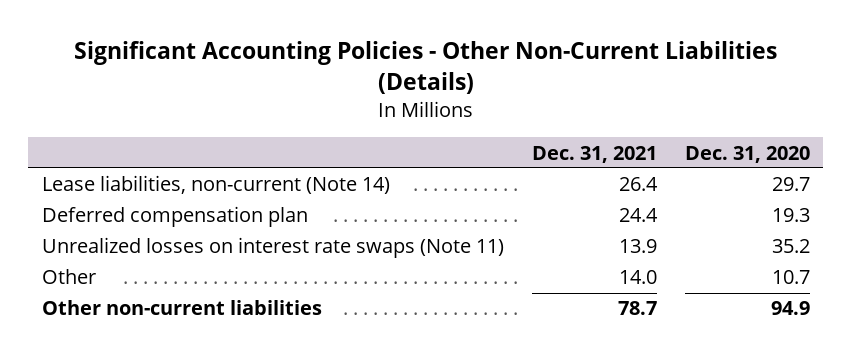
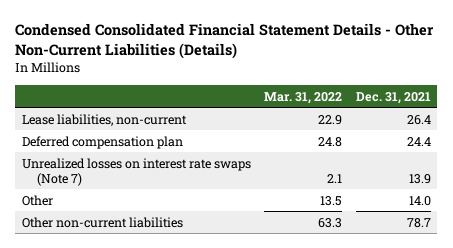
- Significant Accounting Policies - Other Non-Current Liabilities (Details)
+ Condensed Consolidated Financial Statement Details - Other Non-Current Liabilities (Details)
- | Dec. 31, 2021 | Dec. 31, 2020
+ | Mar. 31, 2022 | Dec. 31, 2021
- Lease liabilities, non-current (Note 14) | 26.4 | 29.7
+ Lease liabilities, non-current | 22.9 | 26.4
- Unrealized losses on interest rate swaps (Note 11) | 13.9 | 35.2
+ Unrealized losses on interest rate swaps (Note 7) | 2.1 | 13.9

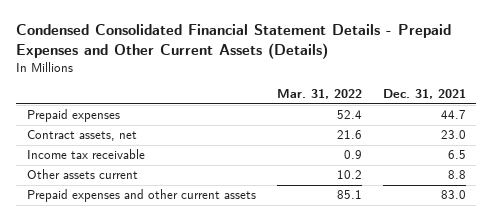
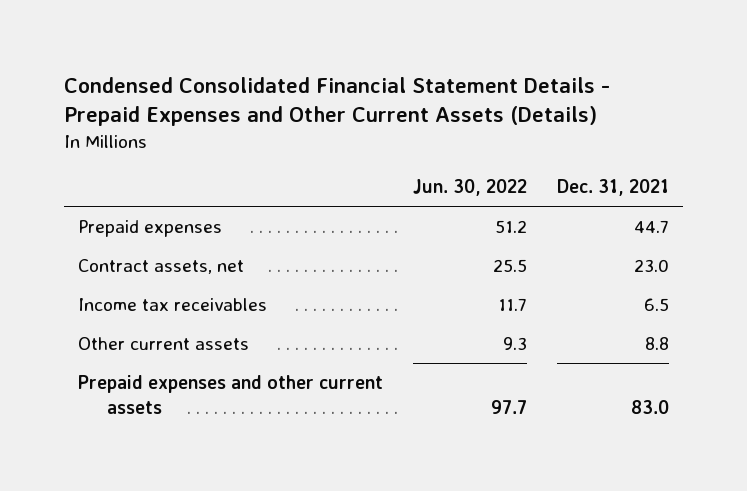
- | Mar. 31, 2022 | Dec. 31, 2021
+ | Jun. 30, 2022 | Dec. 31, 2021
- Income tax receivable | 0.9 | 6.5
- Other assets current | 10.2 | 8.8
+ Income tax receivables | 11.7 | 6.5
+ Other current assets | 9.3 | 8.8

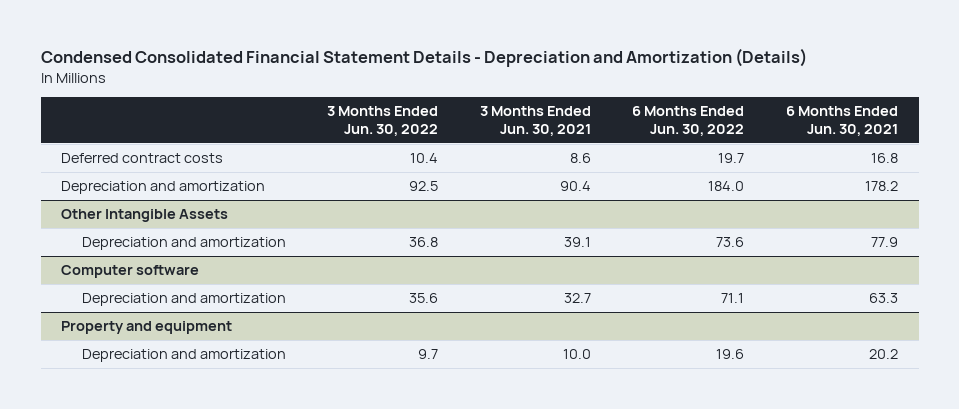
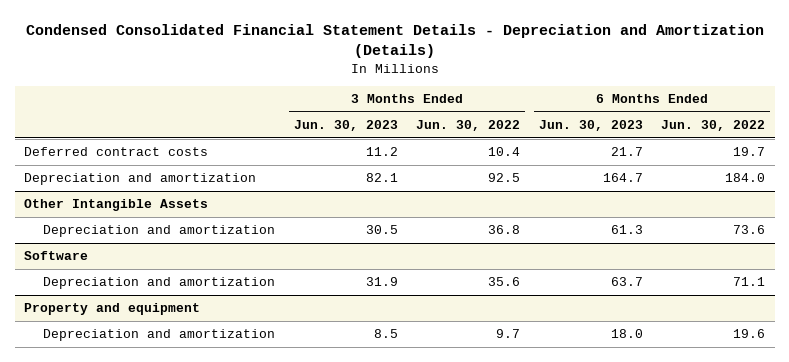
- | 3 Months Ended Jun. 30, 2022 | 3 Months Ended Jun. 30, 2021 | 6 Months Ended Jun. 30, 2022 | 6 Months Ended Jun. 30, 2021
+ | 3 Months Ended Jun. 30, 2023 | 3 Months Ended Jun. 30, 2022 | 6 Months Ended Jun. 30, 2023 | 6 Months Ended Jun. 30, 2022
- Computer software
+ Software

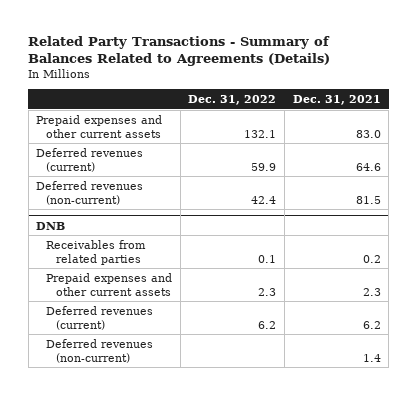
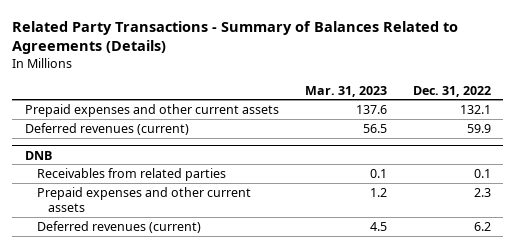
- | Dec. 31, 2022 | Dec. 31, 2021
+ | Mar. 31, 2023 | Dec. 31, 2022
- Deferred revenues (non-current) | 42.4 | 81.5
@ DNB
- Deferred revenues (non-current) | | 1.4

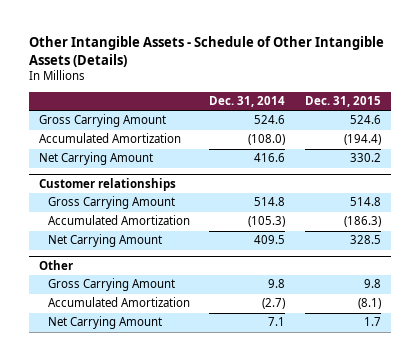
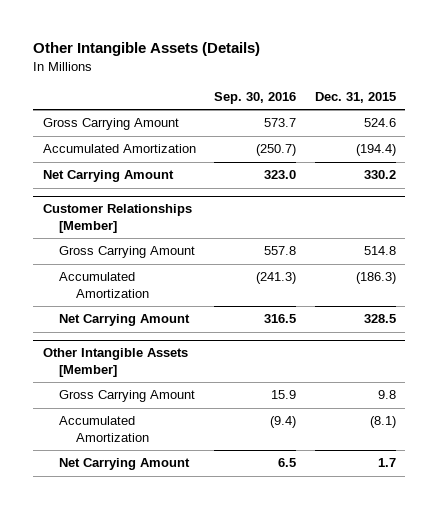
- Other Intangible Assets - Schedule of Other Intangible Assets (Details)
+ Other Intangible Assets (Details)
- | Dec. 31, 2014 | Dec. 31, 2015
+ | Sep. 30, 2016 | Dec. 31, 2015
- Customer relationships
+ Customer Relationships [Member]
- Other
+ Other Intangible Assets [Member]

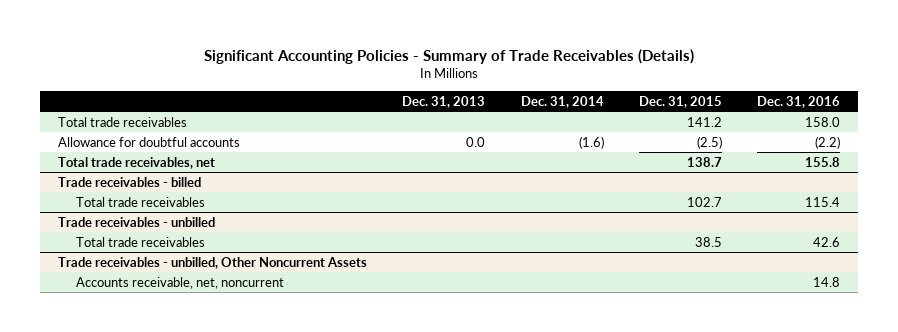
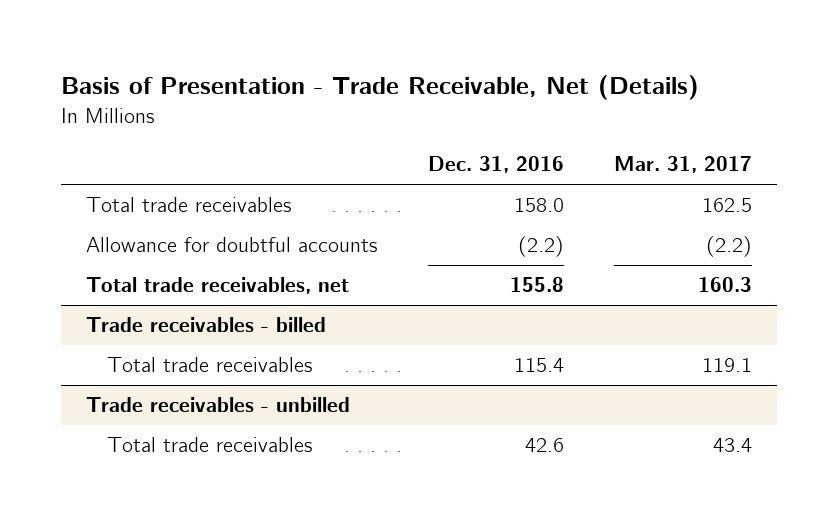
- Significant Accounting Policies - Summary of Trade Receivables (Details)
+ Basis of Presentation - Trade Receivable, Net (Details)
- | Dec. 31, 2013 | Dec. 31, 2014 | Dec. 31, 2015 | Dec. 31, 2016
+ | Dec. 31, 2016 | Mar. 31, 2017
- Trade receivables - unbilled, Other Noncurrent Assets
- Accounts receivable, net, noncurrent | | | | 14.8

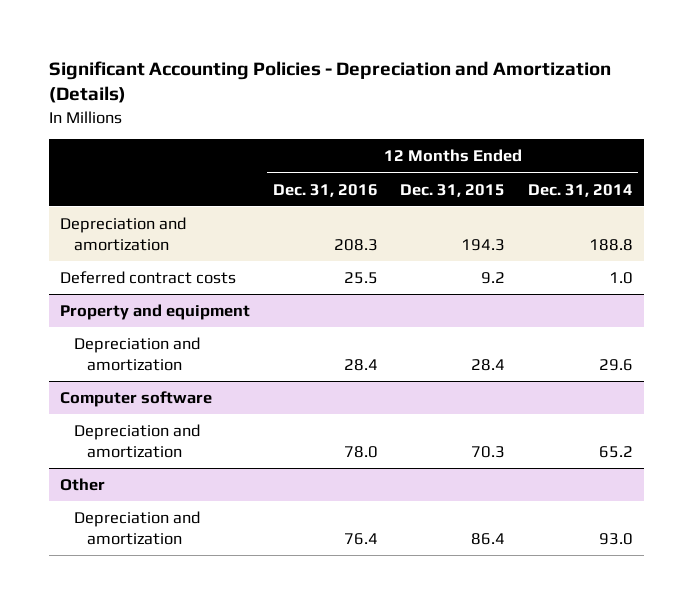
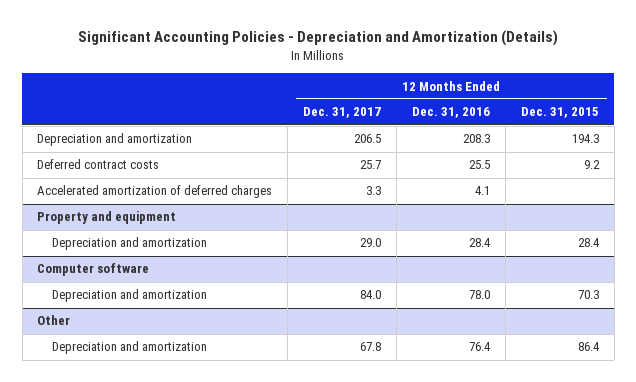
- | 12 Months Ended Dec. 31, 2016 | 12 Months Ended Dec. 31, 2015 | 12 Months Ended Dec. 31, 2014
+ | 12 Months Ended Dec. 31, 2017 | 12 Months Ended Dec. 31, 2016 | 12 Months Ended Dec. 31, 2015
+ Accelerated amortization of deferred charges | 3.3 | 4.1 |

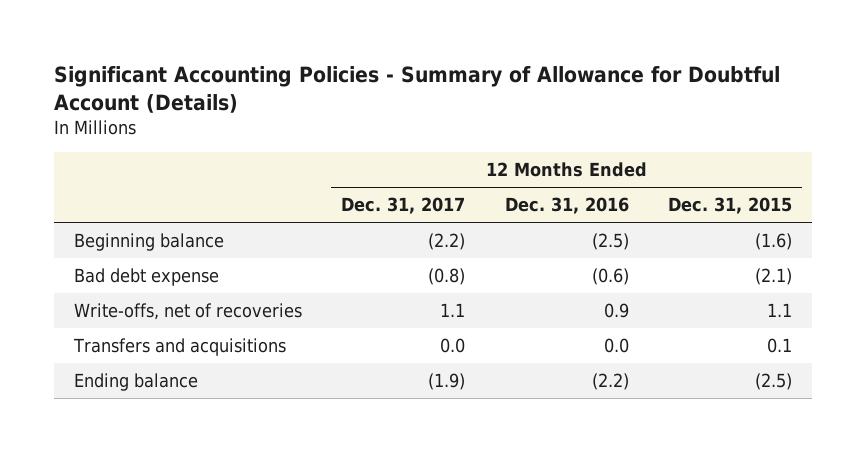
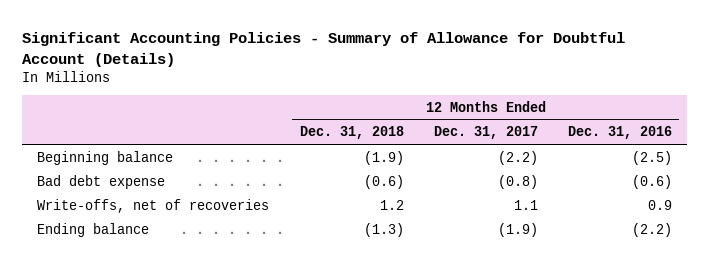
- | 12 Months Ended Dec. 31, 2017 | 12 Months Ended Dec. 31, 2016 | 12 Months Ended Dec. 31, 2015
+ | 12 Months Ended Dec. 31, 2018 | 12 Months Ended Dec. 31, 2017 | 12 Months Ended Dec. 31, 2016
- Transfers and acquisitions | 0.0 | 0.0 | 0.1

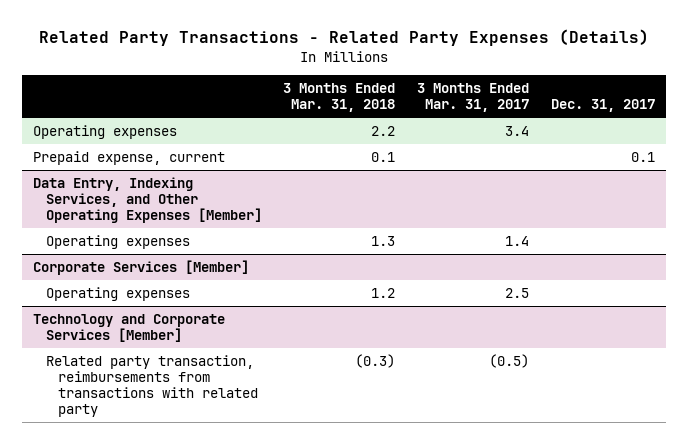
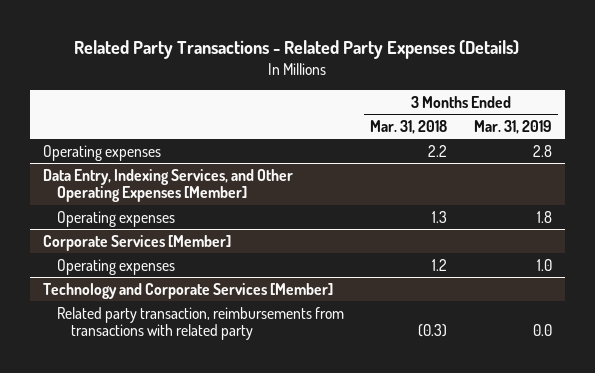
- | 3 Months Ended Mar. 31, 2018 | 3 Months Ended Mar. 31, 2017 | Dec. 31, 2017
+ | 3 Months Ended Mar. 31, 2018 | 3 Months Ended Mar. 31, 2019
- Prepaid expense, current | 0.1 | | 0.1

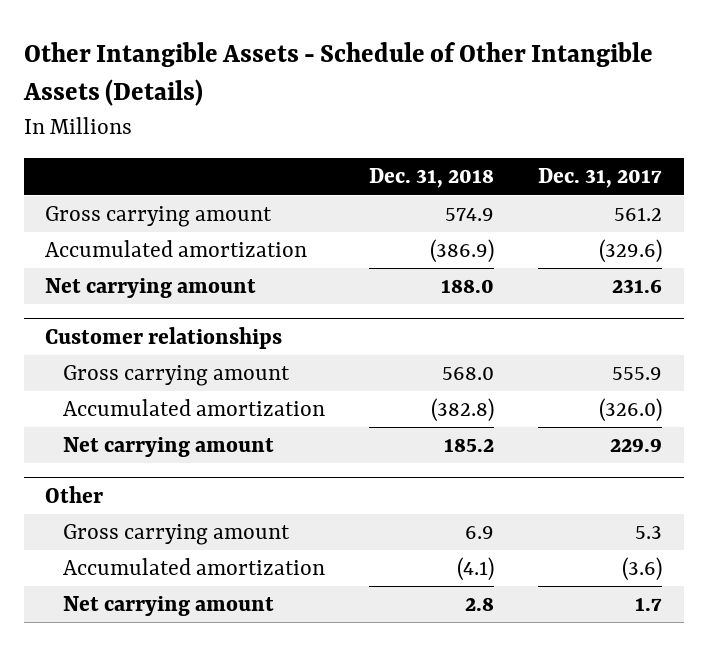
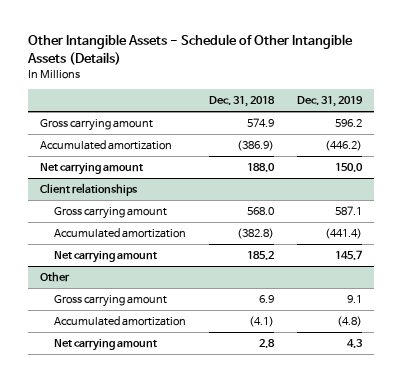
- | Dec. 31, 2018 | Dec. 31, 2017
+ | Dec. 31, 2018 | Dec. 31, 2019
- Customer relationships
+ Client relationships

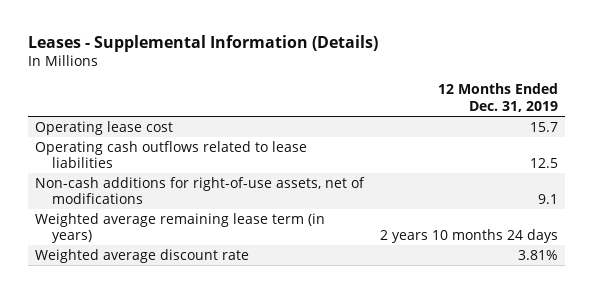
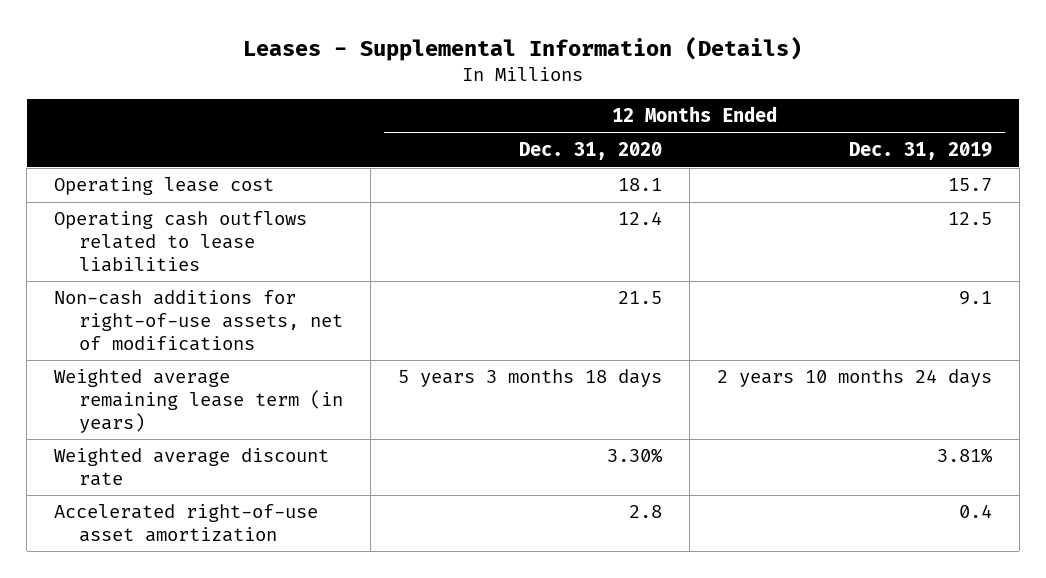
- | 12 Months Ended Dec. 31, 2019
+ | 12 Months Ended Dec. 31, 2020 | 12 Months Ended Dec. 31, 2019
+ Accelerated right-of-use asset amortization | 2.8 | 0.4

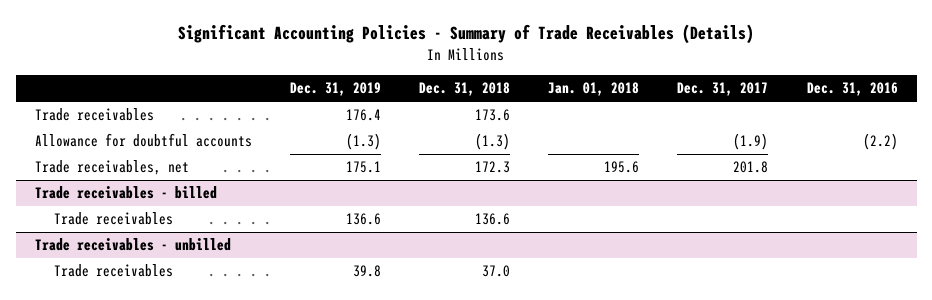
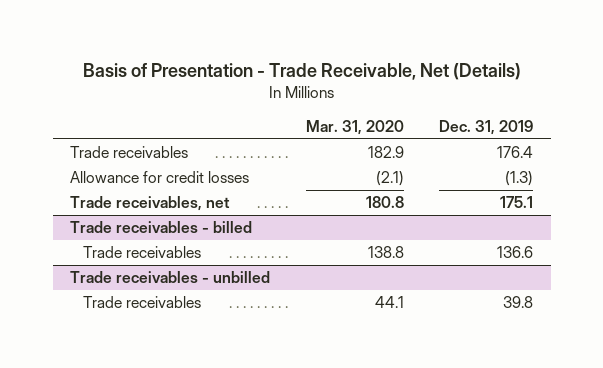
- Significant Accounting Policies - Summary of Trade Receivables (Details)
+ Basis of Presentation - Trade Receivable, Net (Details)
- | Dec. 31, 2019 | Dec. 31, 2018 | Jan. 01, 2018 | Dec. 31, 2017 | Dec. 31, 2016
+ | Mar. 31, 2020 | Dec. 31, 2019
- Allowance for doubtful accounts | (1.3) | (1.3) | | (1.9) | (2.2)
+ Allowance for credit losses | (2.1) | (1.3)

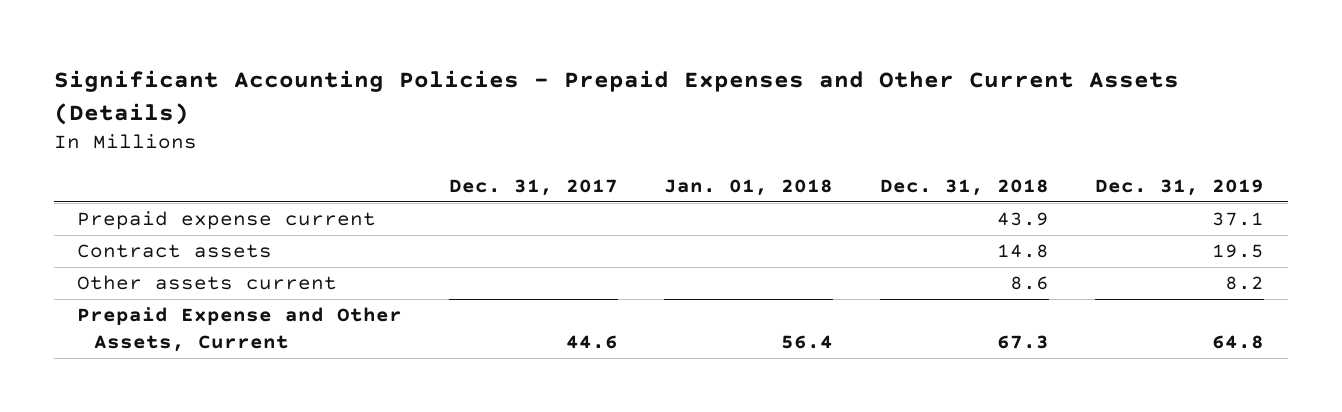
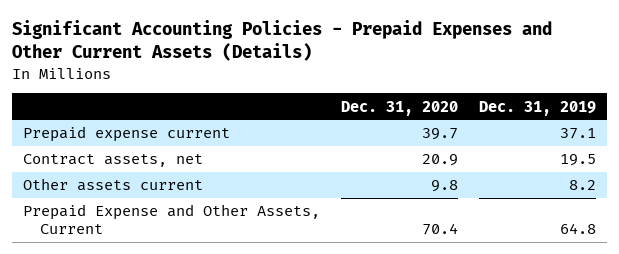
- | Dec. 31, 2017 | Jan. 01, 2018 | Dec. 31, 2018 | Dec. 31, 2019
+ | Dec. 31, 2020 | Dec. 31, 2019
- Contract assets | | | 14.8 | 19.5
+ Contract assets, net | 20.9 | 19.5

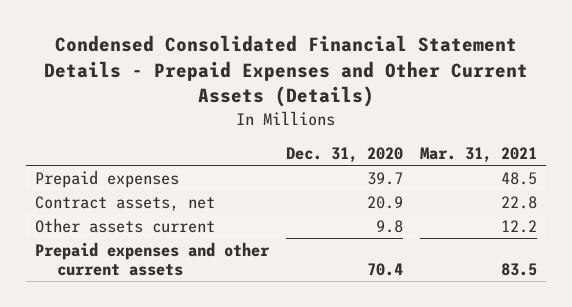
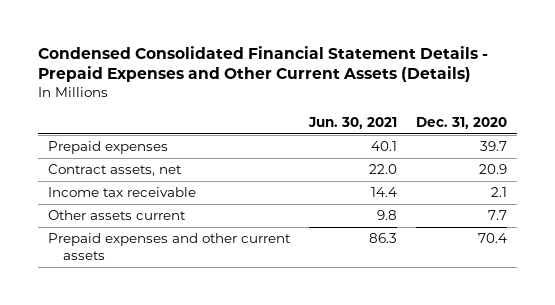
- | Dec. 31, 2020 | Mar. 31, 2021
+ | Jun. 30, 2021 | Dec. 31, 2020
- Other assets current | 9.8 | 12.2
+ Income tax receivable | 14.4 | 2.1
+ Other assets current | 9.8 | 7.7

